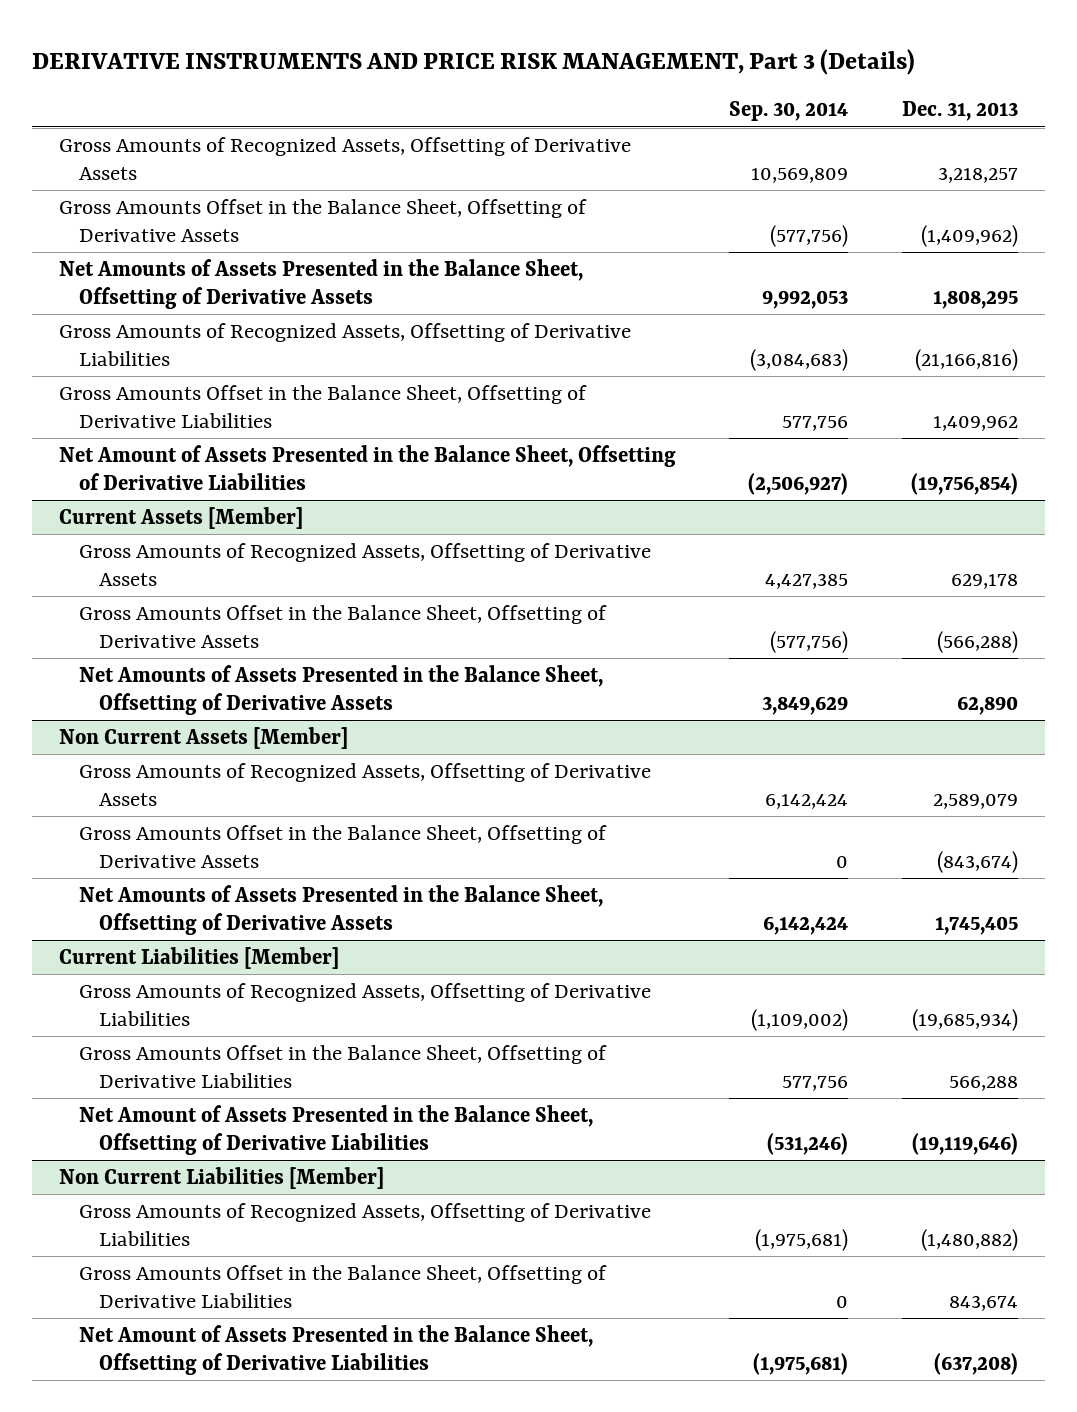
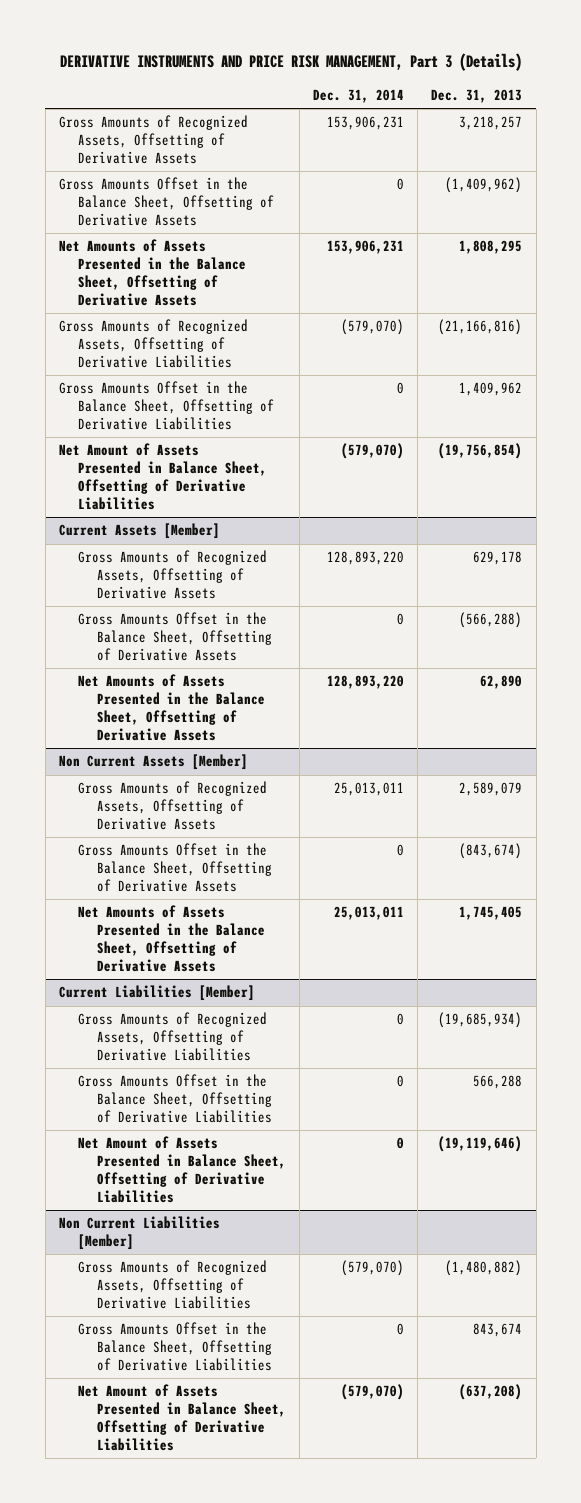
- | Sep. 30, 2014 | Dec. 31, 2013
+ | Dec. 31, 2014 | Dec. 31, 2013
- Net Amount of Assets Presented in the Balance Sheet, Offsetting of Derivative Liabilities | (2,506,927) | (19,756,854)
+ Net Amount of Assets Presented in Balance Sheet, Offsetting of Derivative Liabilities | (579,070) | (19,756,854)
@ Current Liabilities [Member]
- Net Amount of Assets Presented in the Balance Sheet, Offsetting of Derivative Liabilities | (531,246) | (19,119,646)
+ Net Amount of Assets Presented in Balance Sheet, Offsetting of Derivative Liabilities | 0 | (19,119,646)
@ Non Current Liabilities [Member]
- Net Amount of Assets Presented in the Balance Sheet, Offsetting of Derivative Liabilities | (1,975,681) | (637,208)
+ Net Amount of Assets Presented in Balance Sheet, Offsetting of Derivative Liabilities | (579,070) | (637,208)

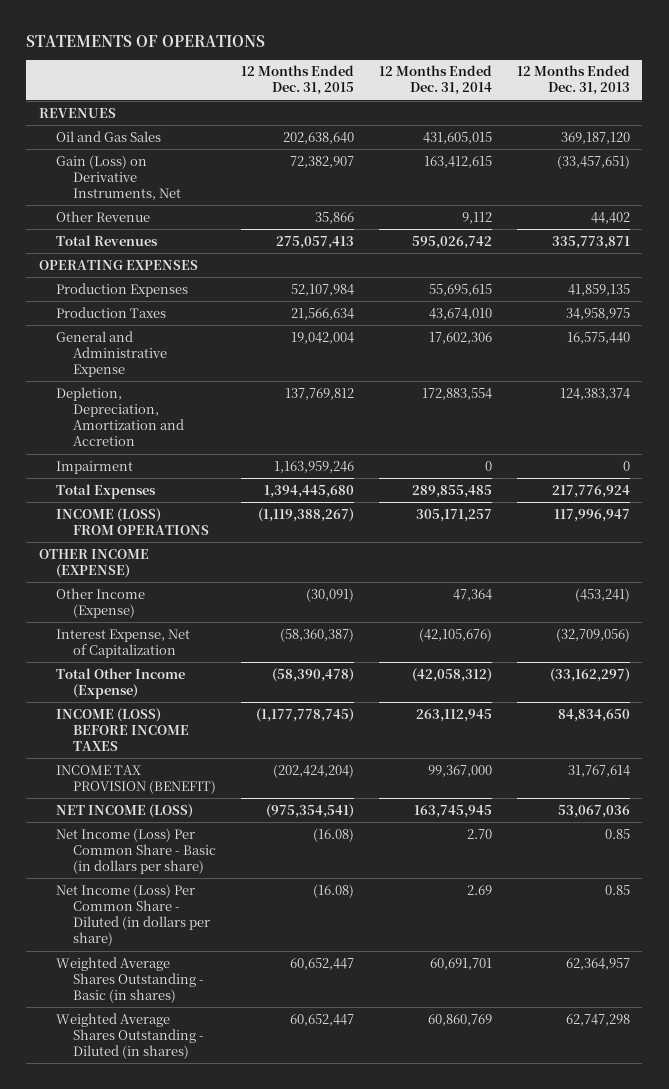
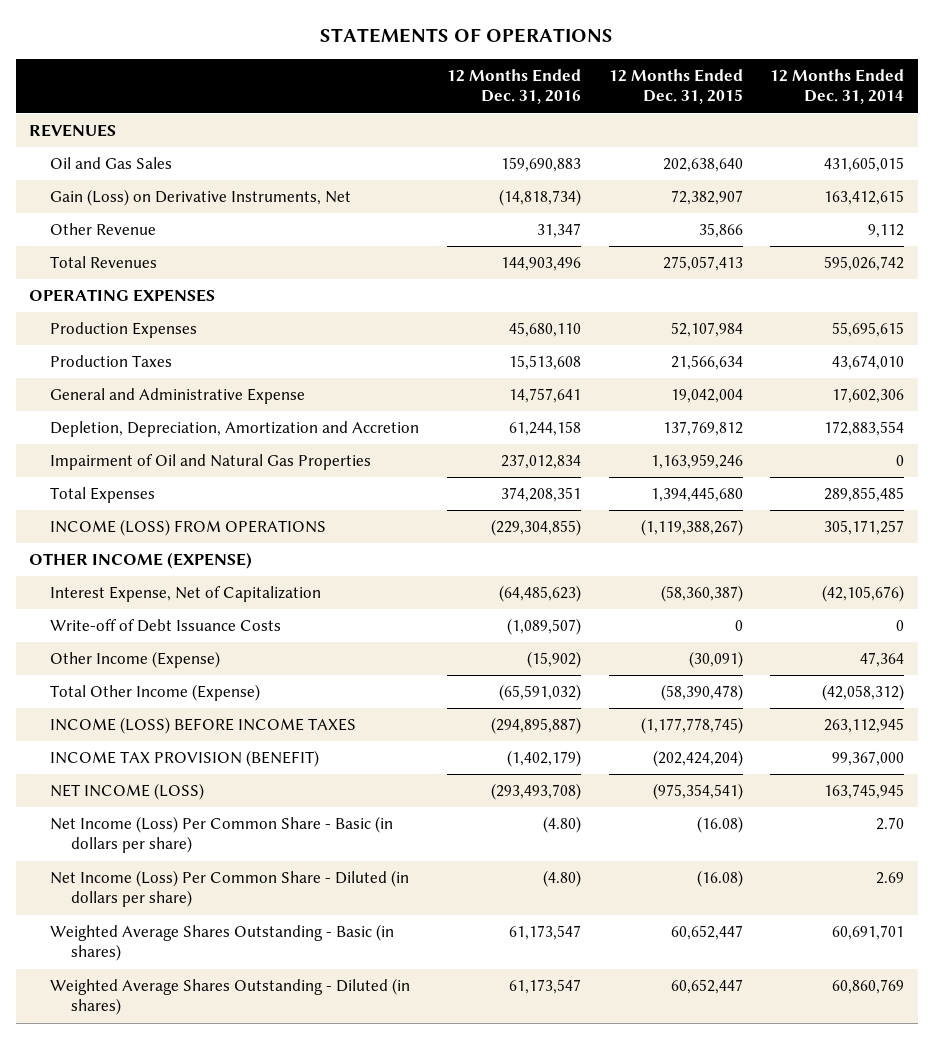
- | 12 Months Ended Dec. 31, 2015 | 12 Months Ended Dec. 31, 2014 | 12 Months Ended Dec. 31, 2013
+ | 12 Months Ended Dec. 31, 2016 | 12 Months Ended Dec. 31, 2015 | 12 Months Ended Dec. 31, 2014
- Impairment | 1,163,959,246 | 0 | 0
+ Impairment of Oil and Natural Gas Properties | 237,012,834 | 1,163,959,246 | 0
+ Write-off of Debt Issuance Costs | (1,089,507) | 0 | 0
moved down: Other Income (Expense) | (15,902) | (30,091) | 47,364

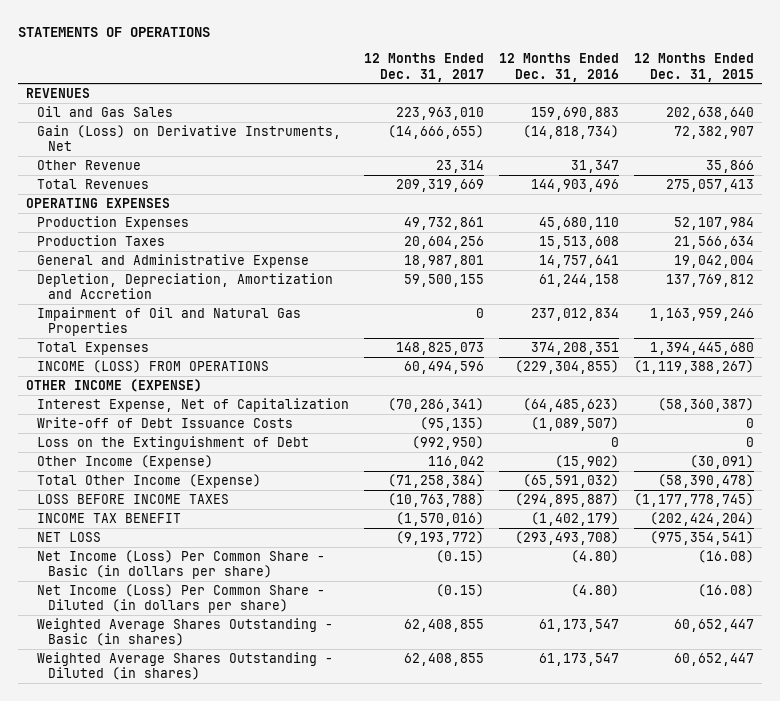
- | 12 Months Ended Dec. 31, 2016 | 12 Months Ended Dec. 31, 2015 | 12 Months Ended Dec. 31, 2014
+ | 12 Months Ended Dec. 31, 2017 | 12 Months Ended Dec. 31, 2016 | 12 Months Ended Dec. 31, 2015
+ Loss on the Extinguishment of Debt | (992,950) | 0 | 0
- INCOME (LOSS) BEFORE INCOME TAXES | (294,895,887) | (1,177,778,745) | 263,112,945
- INCOME TAX PROVISION (BENEFIT) | (1,402,179) | (202,424,204) | 99,367,000
- NET INCOME (LOSS) | (293,493,708) | (975,354,541) | 163,745,945
+ LOSS BEFORE INCOME TAXES | (10,763,788) | (294,895,887) | (1,177,778,745)
+ INCOME TAX BENEFIT | (1,570,016) | (1,402,179) | (202,424,204)
+ NET LOSS | (9,193,772) | (293,493,708) | (975,354,541)

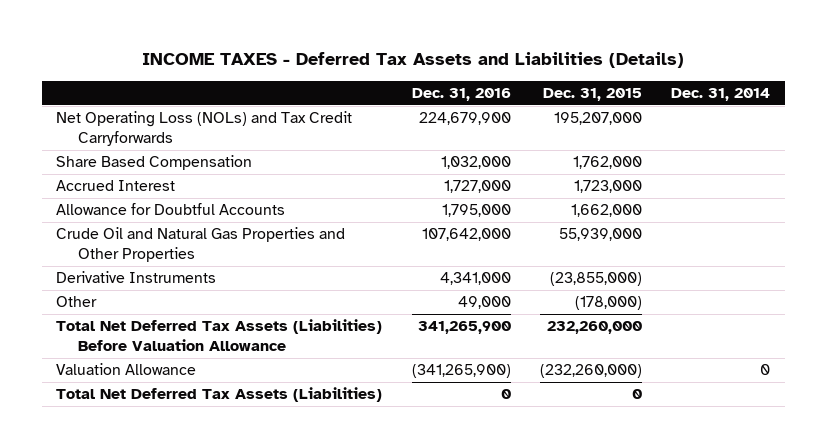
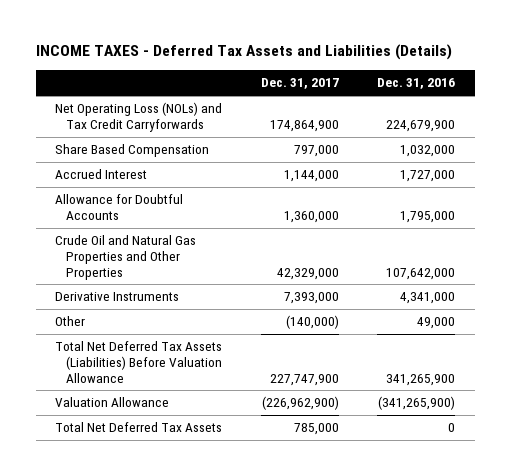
- | Dec. 31, 2016 | Dec. 31, 2015 | Dec. 31, 2014
+ | Dec. 31, 2017 | Dec. 31, 2016
- Total Net Deferred Tax Assets (Liabilities) | 0 | 0 |
+ Total Net Deferred Tax Assets | 785,000 | 0

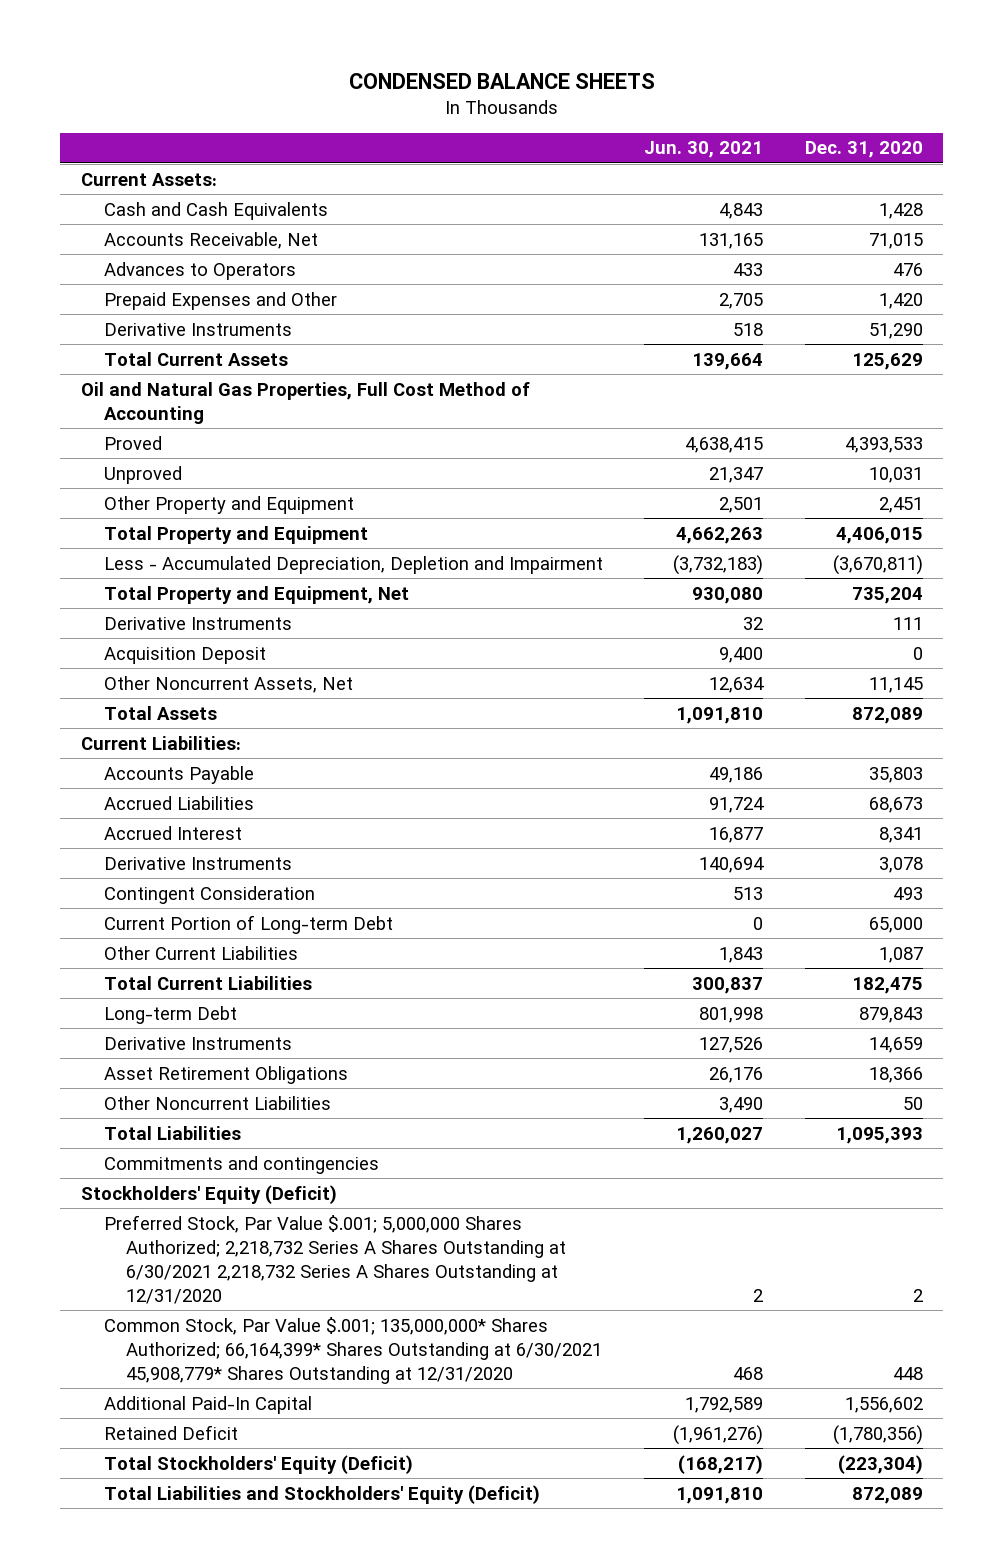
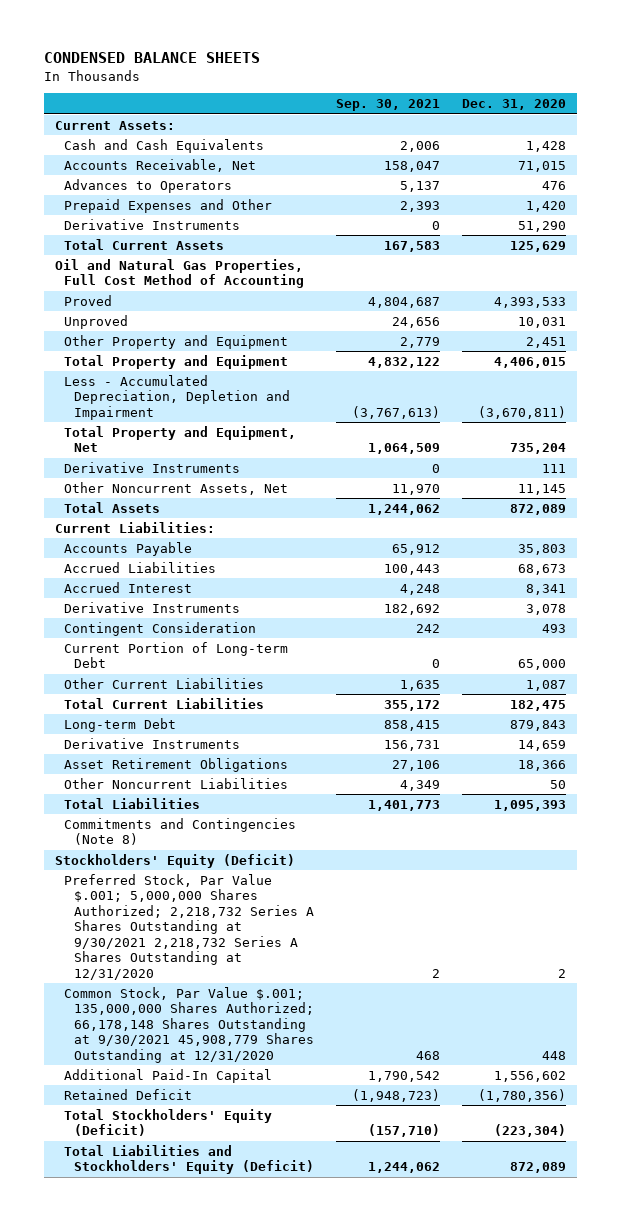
- | Jun. 30, 2021 | Dec. 31, 2020
+ | Sep. 30, 2021 | Dec. 31, 2020
- Acquisition Deposit | 9,400 | 0
- Commitments and contingencies
+ Commitments and Contingencies (Note 8)
- Preferred Stock, Par Value $.001; 5,000,000 Shares Authorized; 2,218,732 Series A Shares Outstanding at 6/30/2021 2,218,732 Series A Shares Outstanding at 12/31/2020 | 2 | 2
- Common Stock, Par Value $.001; 135,000,000* Shares Authorized; 66,164,399* Shares Outstanding at 6/30/2021 45,908,779* Shares Outstanding at 12/31/2020 | 468 | 448
+ Preferred Stock, Par Value $.001; 5,000,000 Shares Authorized; 2,218,732 Series A Shares Outstanding at 9/30/2021 2,218,732 Series A Shares Outstanding at 12/31/2020 | 2 | 2
+ Common Stock, Par Value $.001; 135,000,000 Shares Authorized; 66,178,148 Shares Outstanding at 9/30/2021 45,908,779 Shares Outstanding at 12/31/2020 | 468 | 448

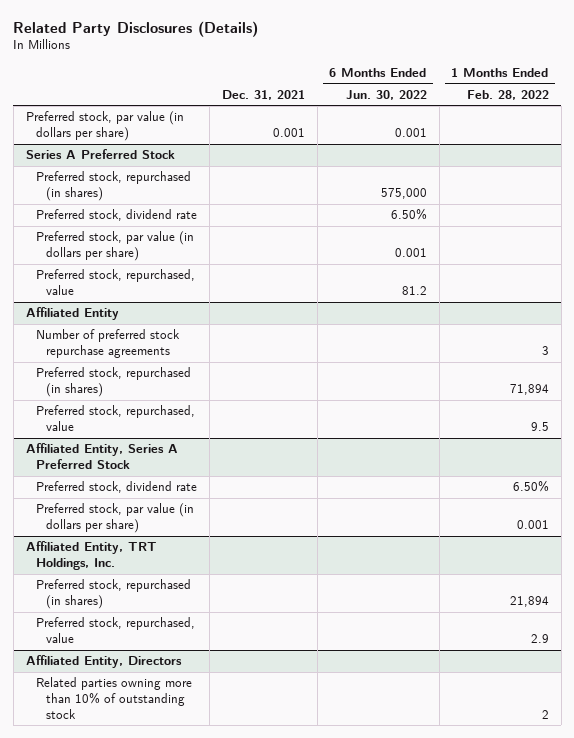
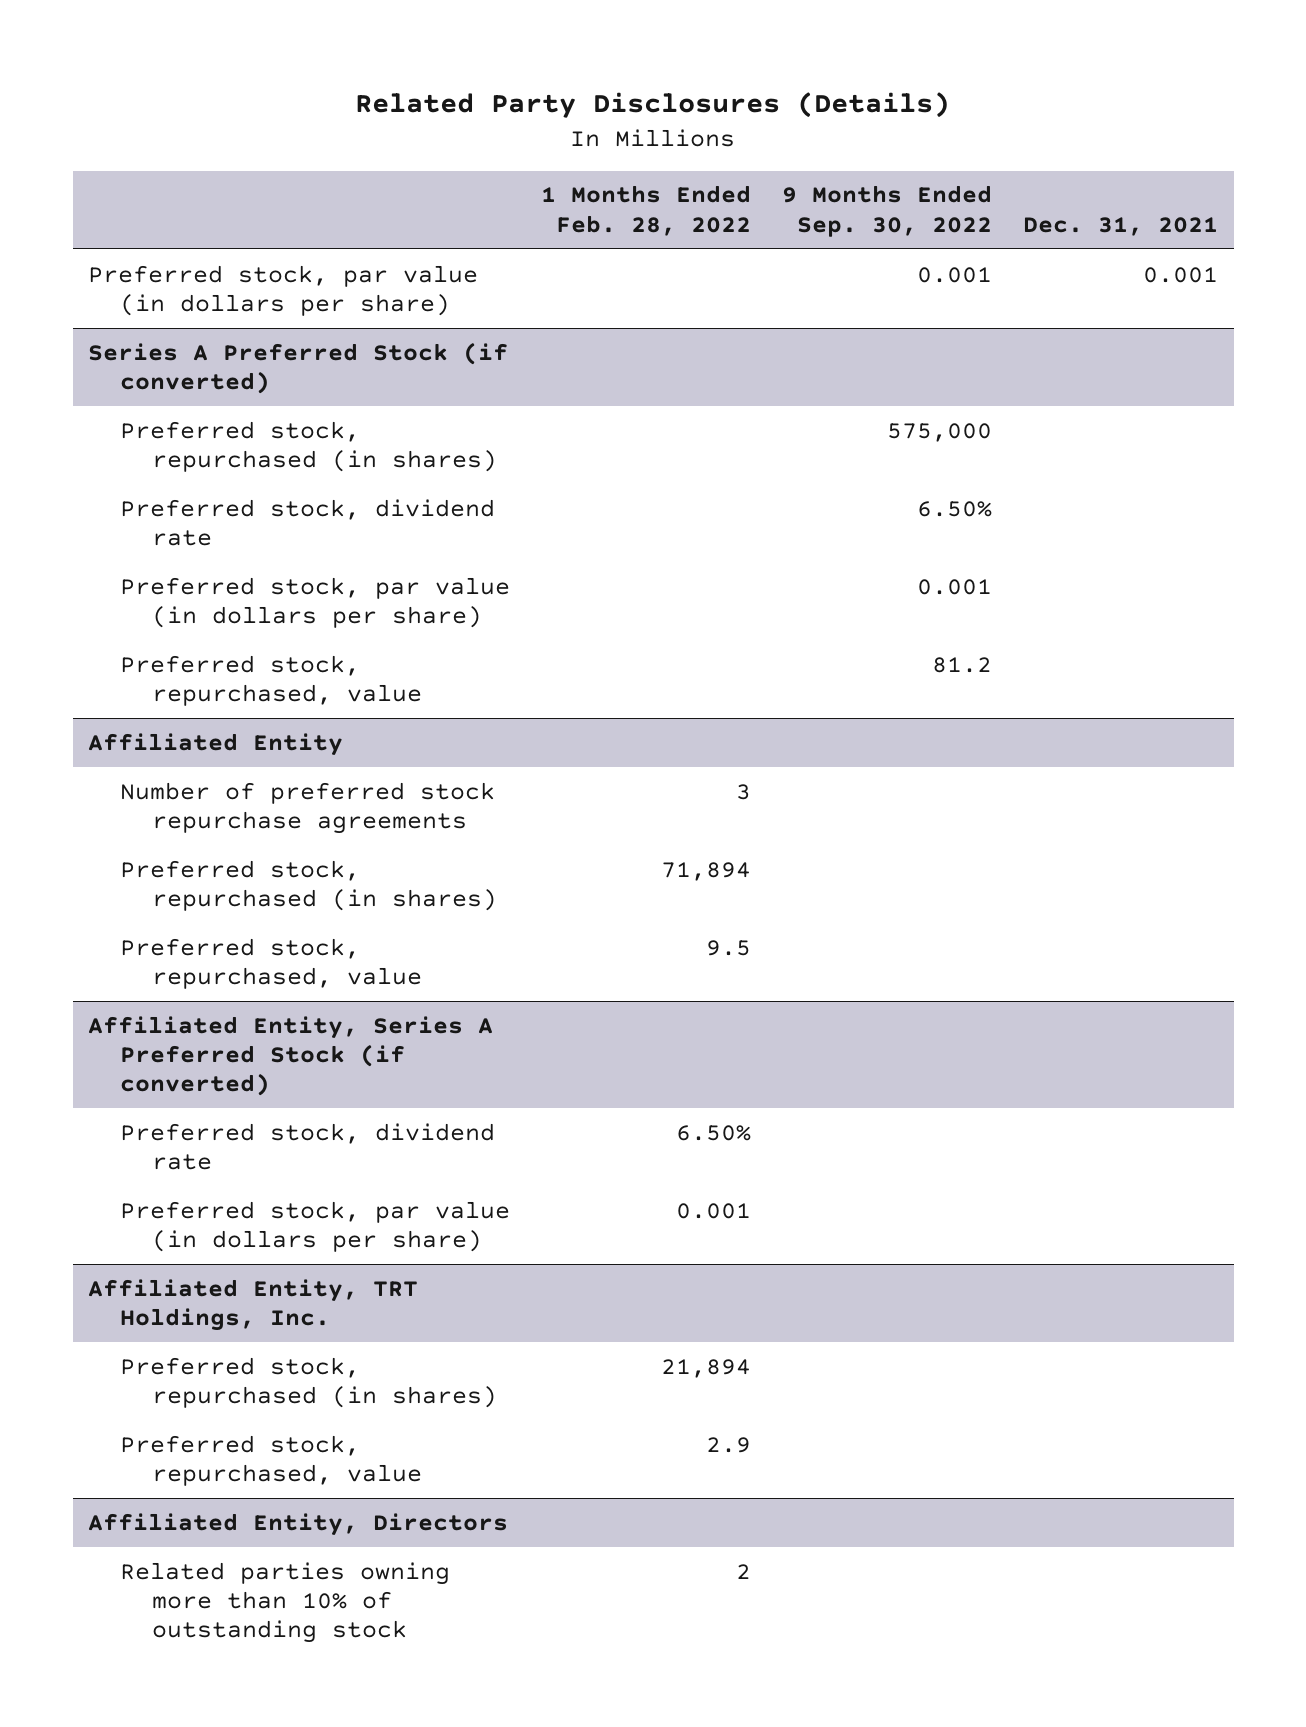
- | Dec. 31, 2021 | 6 Months Ended Jun. 30, 2022 | 1 Months Ended Feb. 28, 2022
+ | 1 Months Ended Feb. 28, 2022 | 9 Months Ended Sep. 30, 2022 | Dec. 31, 2021
- Series A Preferred Stock
+ Series A Preferred Stock (if converted)
- Affiliated Entity, Series A Preferred Stock
+ Affiliated Entity, Series A Preferred Stock (if converted)

